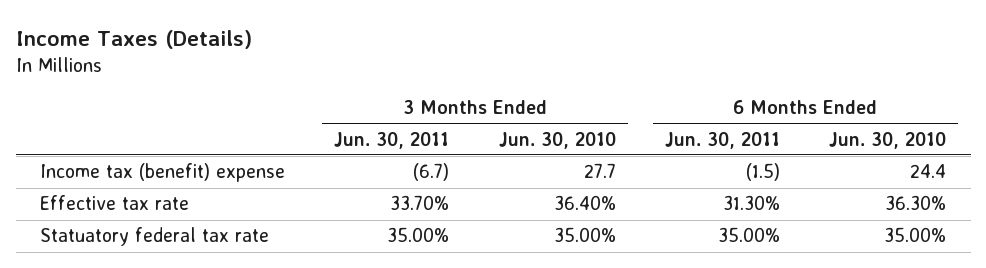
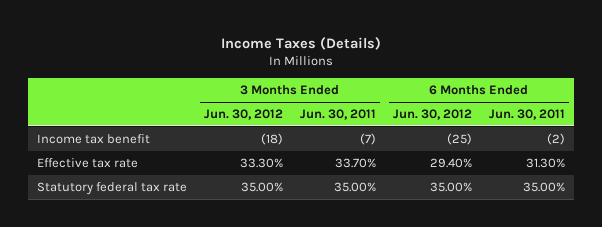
- | 3 Months Ended Jun. 30, 2011 | 3 Months Ended Jun. 30, 2010 | 6 Months Ended Jun. 30, 2011 | 6 Months Ended Jun. 30, 2010
+ | 3 Months Ended Jun. 30, 2012 | 3 Months Ended Jun. 30, 2011 | 6 Months Ended Jun. 30, 2012 | 6 Months Ended Jun. 30, 2011
- Income tax (benefit) expense | (6.7) | 27.7 | (1.5) | 24.4
+ Income tax benefit | (18) | (7) | (25) | (2)
- Statuatory federal tax rate | 35.00% | 35.00% | 35.00% | 35.00%
+ Statutory federal tax rate | 35.00% | 35.00% | 35.00% | 35.00%

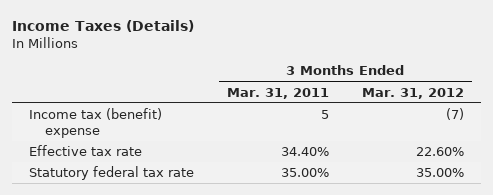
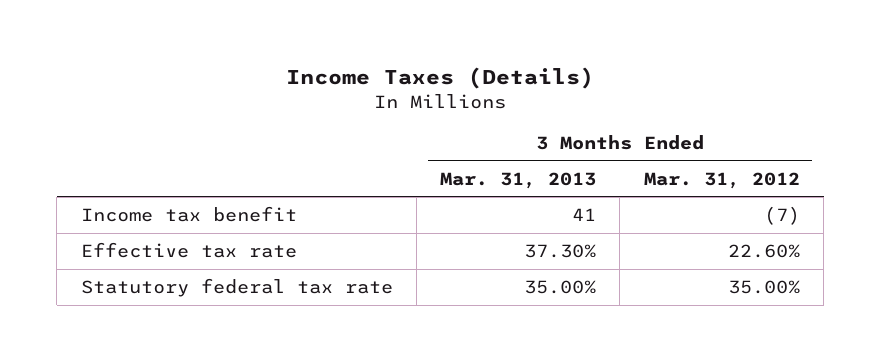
- | 3 Months Ended Mar. 31, 2011 | 3 Months Ended Mar. 31, 2012
+ | 3 Months Ended Mar. 31, 2013 | 3 Months Ended Mar. 31, 2012
- Income tax (benefit) expense | 5 | (7)
+ Income tax benefit | 41 | (7)

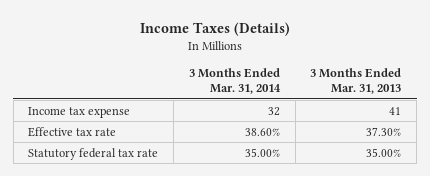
- | 3 Months Ended Mar. 31, 2013 | 3 Months Ended Mar. 31, 2012
+ | 3 Months Ended Mar. 31, 2014 | 3 Months Ended Mar. 31, 2013
- Income tax benefit | 41 | (7)
+ Income tax expense | 32 | 41

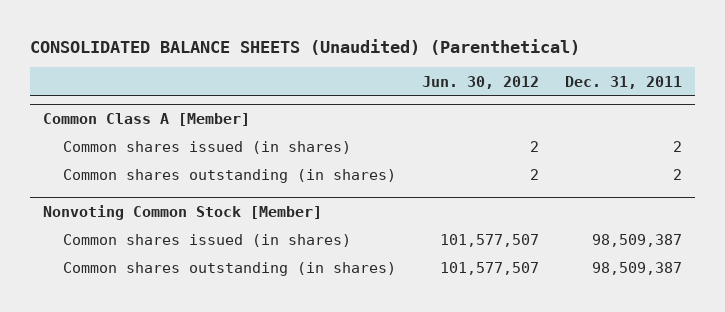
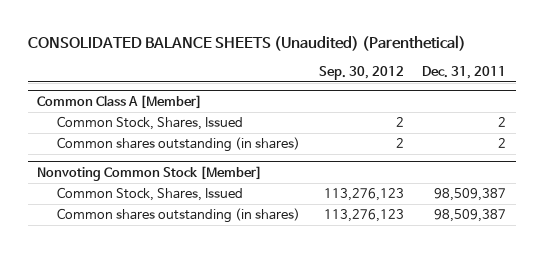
- | Jun. 30, 2012 | Dec. 31, 2011
+ | Sep. 30, 2012 | Dec. 31, 2011
@ Common Class A [Member]
- Common shares issued (in shares) | 2 | 2
+ Common Stock, Shares, Issued | 2 | 2
@ Nonvoting Common Stock [Member]
- Common shares issued (in shares) | 101,577,507 | 98,509,387
+ Common Stock, Shares, Issued | 113,276,123 | 98,509,387

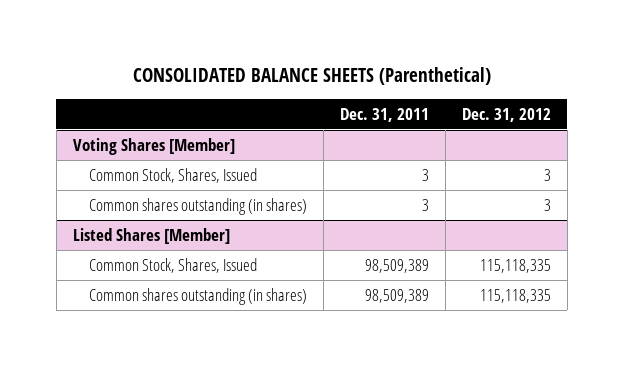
- CONSOLIDATED BALANCE SHEETS (Unaudited) (Parenthetical)
+ CONSOLIDATED BALANCE SHEETS (Parenthetical)
- | Sep. 30, 2012 | Dec. 31, 2011
+ | Dec. 31, 2011 | Dec. 31, 2012
- Common Class A [Member]
- Common Stock, Shares, Issued | 2 | 2
- Common shares outstanding (in shares) | 2 | 2
- Nonvoting Common Stock [Member]
- Common Stock, Shares, Issued | 113,276,123 | 98,509,387
- Common shares outstanding (in shares) | 113,276,123 | 98,509,387
+ Voting Shares [Member]
+ Common Stock, Shares, Issued | 3 | 3
+ Common shares outstanding (in shares) | 3 | 3
+ Listed Shares [Member]
+ Common Stock, Shares, Issued | 98,509,389 | 115,118,335
+ Common shares outstanding (in shares) | 98,509,389 | 115,118,335

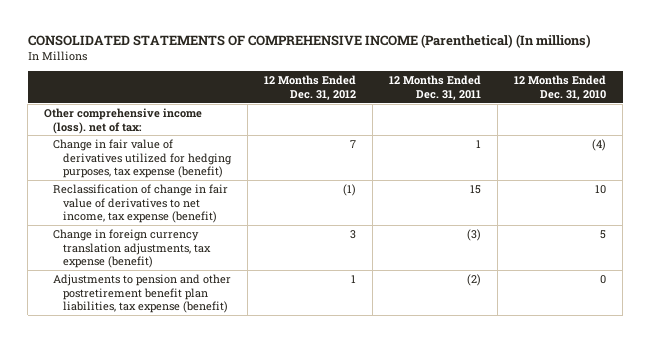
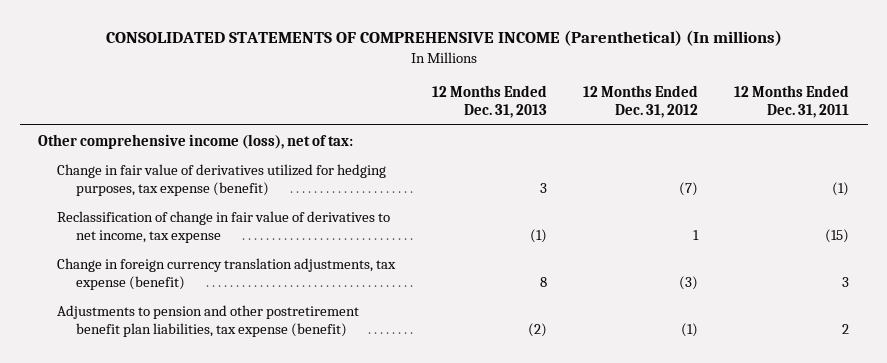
- | 12 Months Ended Dec. 31, 2012 | 12 Months Ended Dec. 31, 2011 | 12 Months Ended Dec. 31, 2010
+ | 12 Months Ended Dec. 31, 2013 | 12 Months Ended Dec. 31, 2012 | 12 Months Ended Dec. 31, 2011
- Other comprehensive income (loss). net of tax:
- Change in fair value of derivatives utilized for hedging purposes, tax expense (benefit) | 7 | 1 | (4)
- Reclassification of change in fair value of derivatives to net income, tax expense (benefit) | (1) | 15 | 10
- Change in foreign currency translation adjustments, tax expense (benefit) | 3 | (3) | 5
- Adjustments to pension and other postretirement benefit plan liabilities, tax expense (benefit) | 1 | (2) | 0
+ Other comprehensive income (loss), net of tax:
+ Change in fair value of derivatives utilized for hedging purposes, tax expense (benefit) | 3 | (7) | (1)
+ Reclassification of change in fair value of derivatives to net income, tax expense | (1) | 1 | (15)
+ Change in foreign currency translation adjustments, tax expense (benefit) | 8 | (3) | 3
+ Adjustments to pension and other postretirement benefit plan liabilities, tax expense (benefit) | (2) | (1) | 2

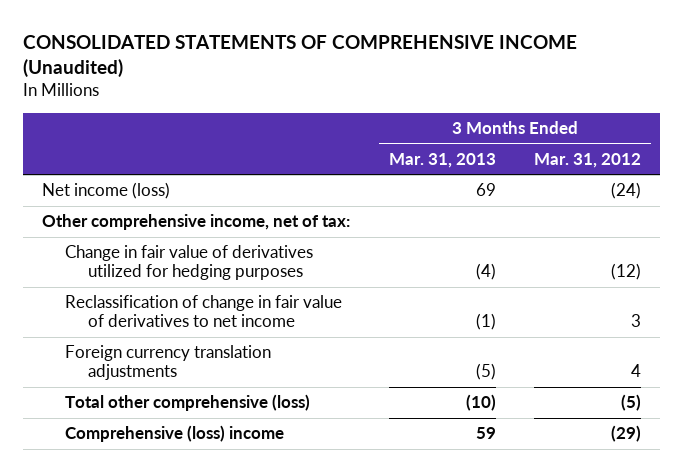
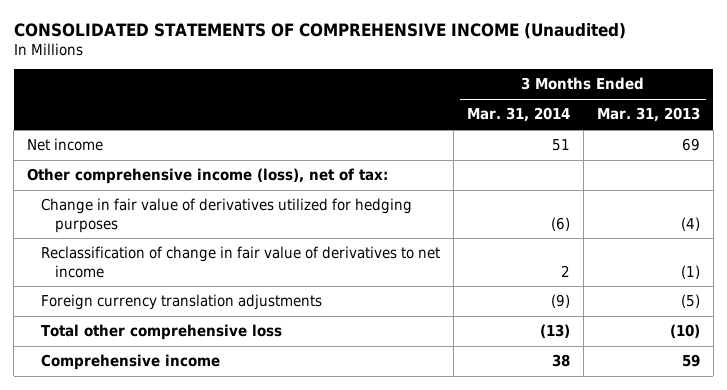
- | 3 Months Ended Mar. 31, 2013 | 3 Months Ended Mar. 31, 2012
+ | 3 Months Ended Mar. 31, 2014 | 3 Months Ended Mar. 31, 2013
- Net income (loss) | 69 | (24)
- Other comprehensive income, net of tax:
+ Net income | 51 | 69
+ Other comprehensive income (loss), net of tax:
- Total other comprehensive (loss) | (10) | (5)
- Comprehensive (loss) income | 59 | (29)
+ Total other comprehensive loss | (13) | (10)
+ Comprehensive income | 38 | 59

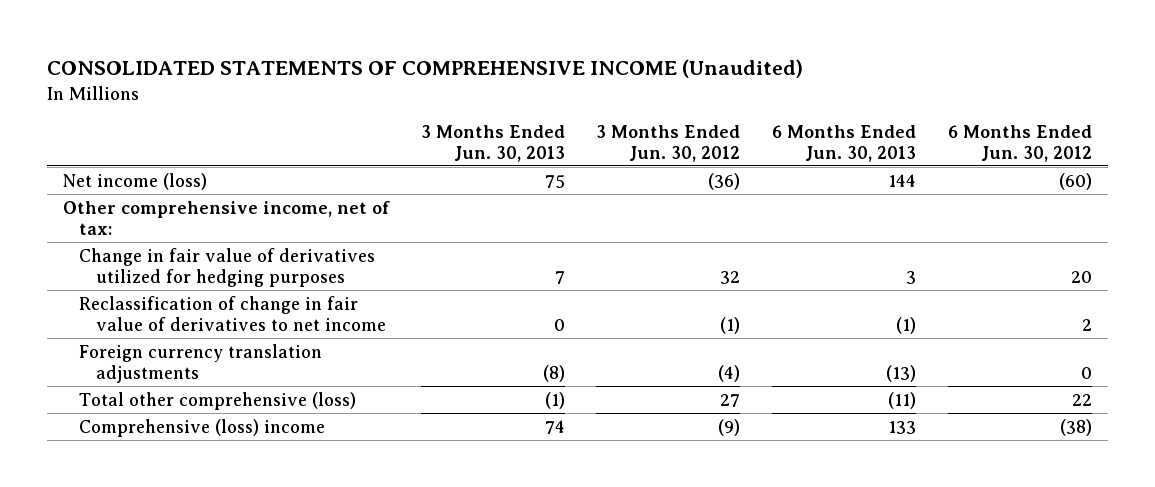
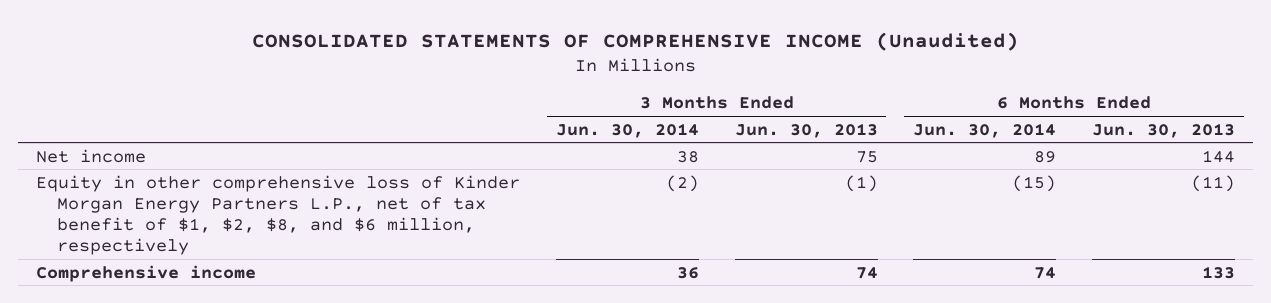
- | 3 Months Ended Jun. 30, 2013 | 3 Months Ended Jun. 30, 2012 | 6 Months Ended Jun. 30, 2013 | 6 Months Ended Jun. 30, 2012
+ | 3 Months Ended Jun. 30, 2014 | 3 Months Ended Jun. 30, 2013 | 6 Months Ended Jun. 30, 2014 | 6 Months Ended Jun. 30, 2013
- Net income (loss) | 75 | (36) | 144 | (60)
- Other comprehensive income, net of tax:
- Change in fair value of derivatives utilized for hedging purposes | 7 | 32 | 3 | 20
- Reclassification of change in fair value of derivatives to net income | 0 | (1) | (1) | 2
- Foreign currency translation adjustments | (8) | (4) | (13) | 0
- Total other comprehensive (loss) | (1) | 27 | (11) | 22
- Comprehensive (loss) income | 74 | (9) | 133 | (38)
+ Net income | 38 | 75 | 89 | 144
+ Equity in other comprehensive loss of Kinder Morgan Energy Partners L.P., net of tax benefit of $1, $2, $8, and $6 million, respectively | (2) | (1) | (15) | (11)
+ Comprehensive income | 36 | 74 | 74 | 133

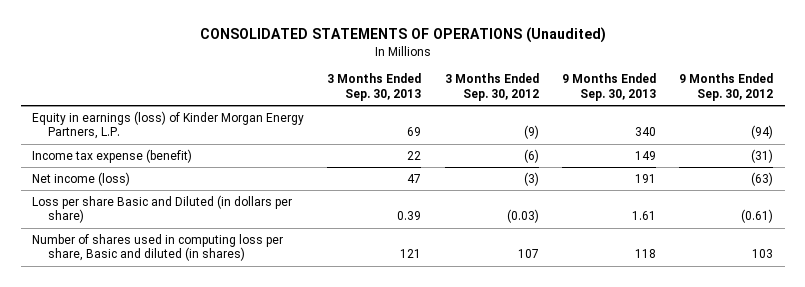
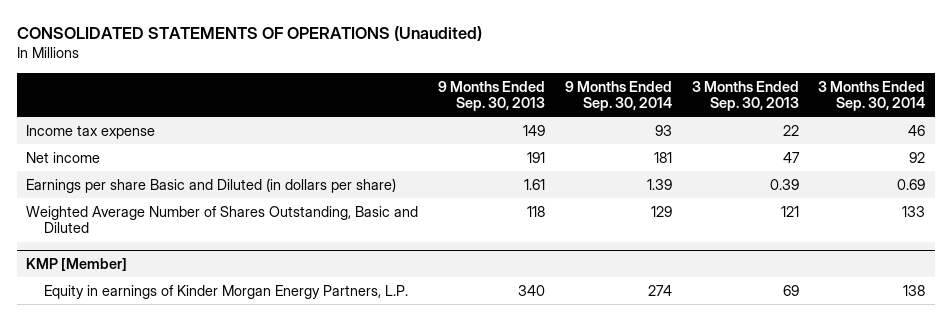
- | 3 Months Ended Sep. 30, 2013 | 3 Months Ended Sep. 30, 2012 | 9 Months Ended Sep. 30, 2013 | 9 Months Ended Sep. 30, 2012
+ | 9 Months Ended Sep. 30, 2013 | 9 Months Ended Sep. 30, 2014 | 3 Months Ended Sep. 30, 2013 | 3 Months Ended Sep. 30, 2014
- Equity in earnings (loss) of Kinder Morgan Energy Partners, L.P. | 69 | (9) | 340 | (94)
- Income tax expense (benefit) | 22 | (6) | 149 | (31)
- Net income (loss) | 47 | (3) | 191 | (63)
- Loss per share Basic and Diluted (in dollars per share) | 0.39 | (0.03) | 1.61 | (0.61)
- Number of shares used in computing loss per share, Basic and diluted (in shares) | 121 | 107 | 118 | 103
+ Income tax expense | 149 | 93 | 22 | 46
+ Net income | 191 | 181 | 47 | 92
+ Earnings per share Basic and Diluted (in dollars per share) | 1.61 | 1.39 | 0.39 | 0.69
+ Weighted Average Number of Shares Outstanding, Basic and Diluted | 118 | 129 | 121 | 133
+ KMP [Member]
+ Equity in earnings of Kinder Morgan Energy Partners, L.P. | 340 | 274 | 69 | 138

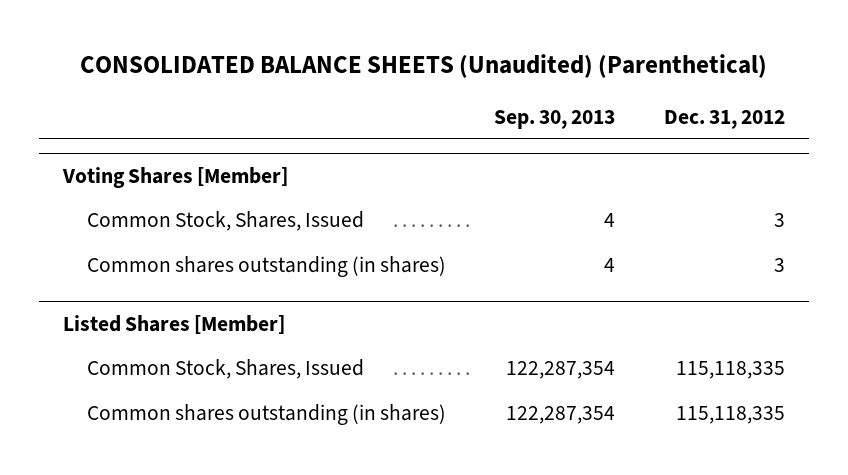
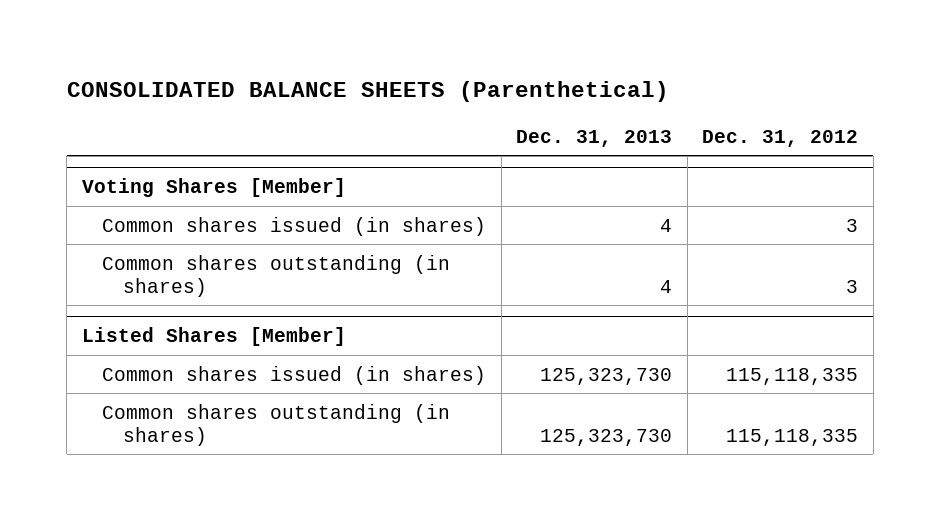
- CONSOLIDATED BALANCE SHEETS (Unaudited) (Parenthetical)
+ CONSOLIDATED BALANCE SHEETS (Parenthetical)
- | Sep. 30, 2013 | Dec. 31, 2012
+ | Dec. 31, 2013 | Dec. 31, 2012
@ Voting Shares [Member]
- Common Stock, Shares, Issued | 4 | 3
+ Common shares issued (in shares) | 4 | 3
@ Listed Shares [Member]
- Common Stock, Shares, Issued | 122,287,354 | 115,118,335
+ Common shares issued (in shares) | 125,323,730 | 115,118,335

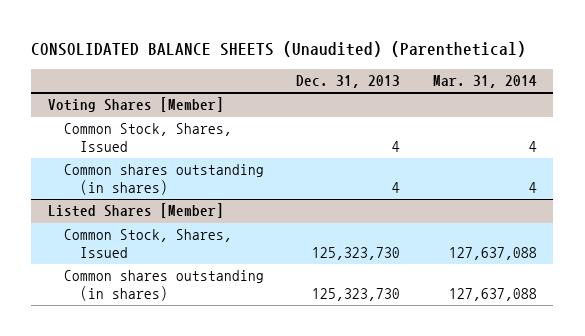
- CONSOLIDATED BALANCE SHEETS (Parenthetical)
+ CONSOLIDATED BALANCE SHEETS (Unaudited) (Parenthetical)
- | Dec. 31, 2013 | Dec. 31, 2012
+ | Dec. 31, 2013 | Mar. 31, 2014
@ Voting Shares [Member]
- Common shares issued (in shares) | 4 | 3
+ Common Stock, Shares, Issued | 4 | 4
@ Listed Shares [Member]
- Common shares issued (in shares) | 125,323,730 | 115,118,335
+ Common Stock, Shares, Issued | 125,323,730 | 127,637,088

